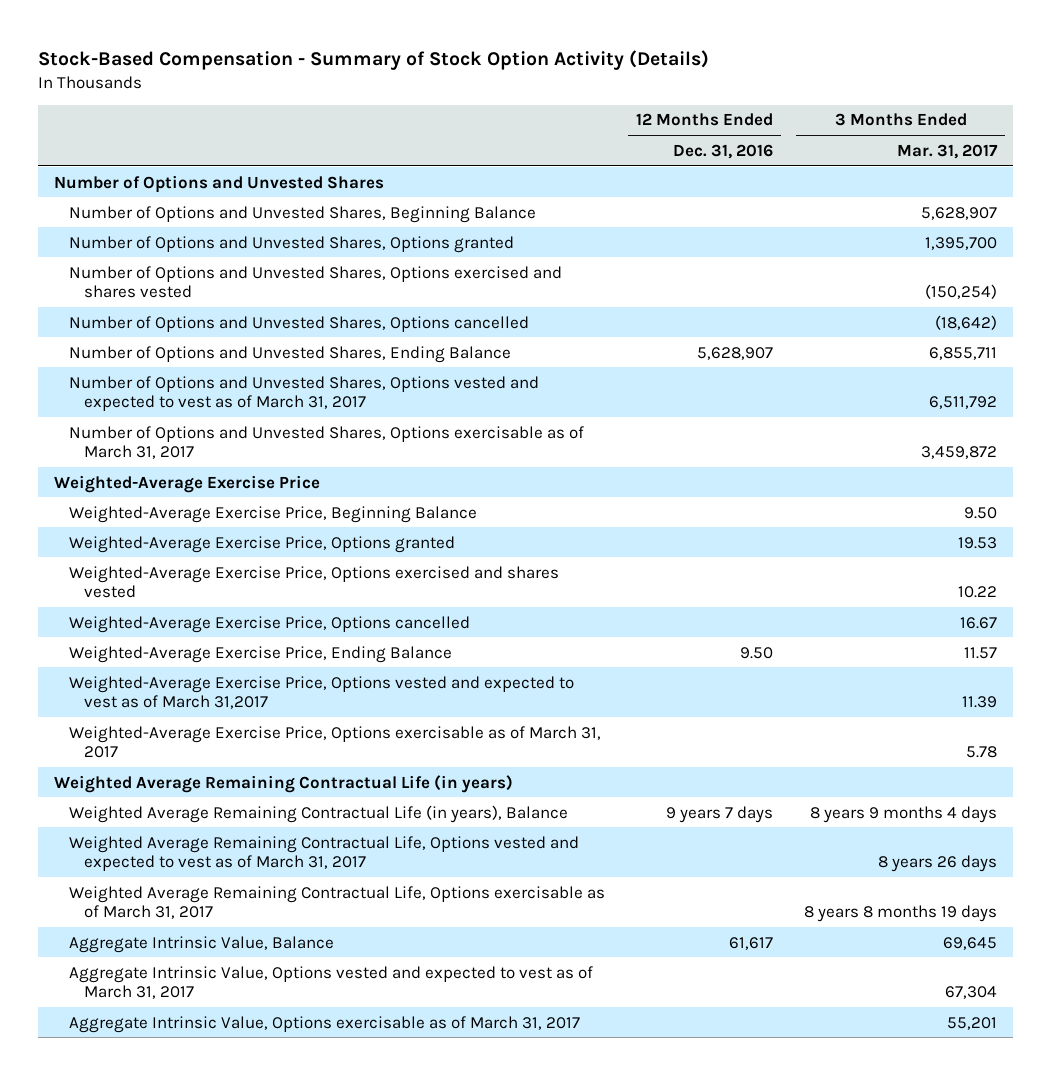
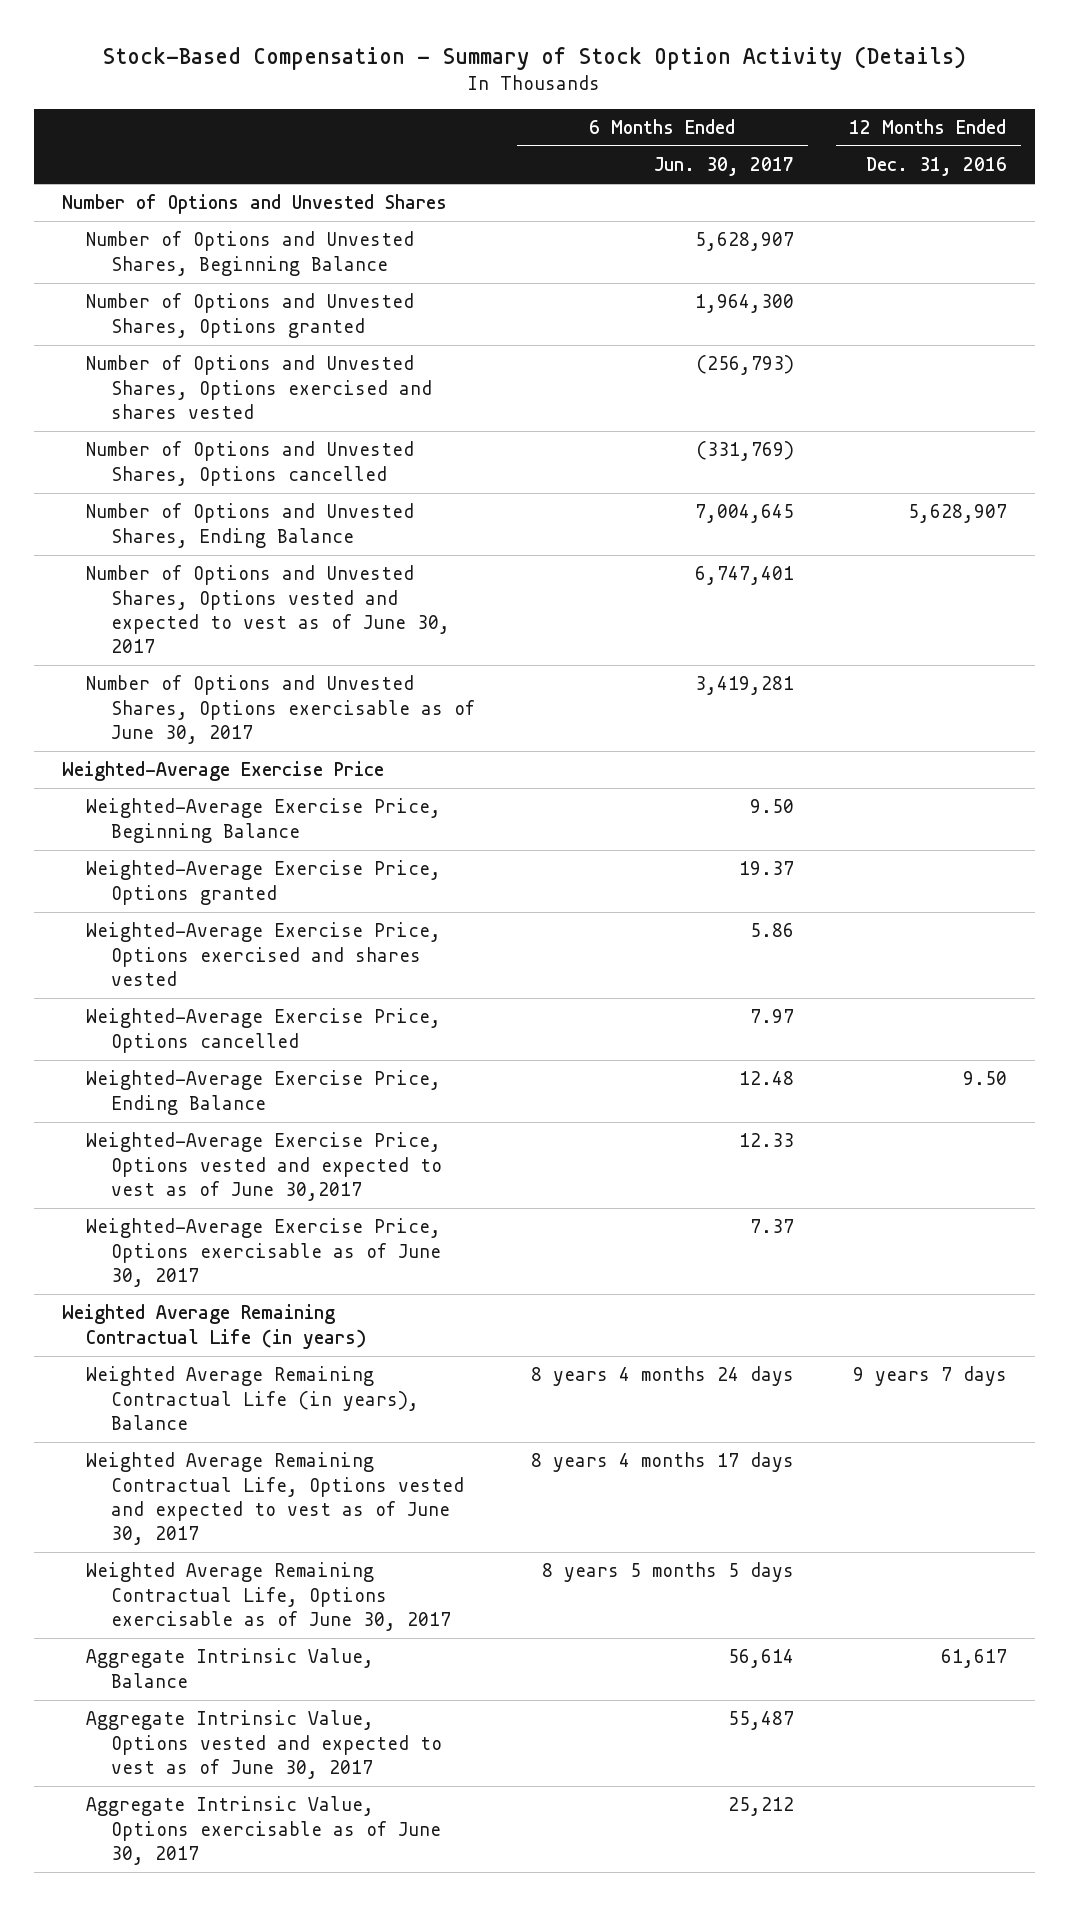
- | 12 Months Ended Dec. 31, 2016 | 3 Months Ended Mar. 31, 2017
+ | 6 Months Ended Jun. 30, 2017 | 12 Months Ended Dec. 31, 2016
- Number of Options and Unvested Shares, Options vested and expected to vest as of March 31, 2017 | | 6,511,792
- Number of Options and Unvested Shares, Options exercisable as of March 31, 2017 | | 3,459,872
+ Number of Options and Unvested Shares, Options vested and expected to vest as of June 30, 2017 | 6,747,401 |
+ Number of Options and Unvested Shares, Options exercisable as of June 30, 2017 | 3,419,281 |
- Weighted-Average Exercise Price, Options vested and expected to vest as of March 31,2017 | | 11.39
- Weighted-Average Exercise Price, Options exercisable as of March 31, 2017 | | 5.78
+ Weighted-Average Exercise Price, Options vested and expected to vest as of June 30,2017 | 12.33 |
+ Weighted-Average Exercise Price, Options exercisable as of June 30, 2017 | 7.37 |
- Weighted Average Remaining Contractual Life, Options vested and expected to vest as of March 31, 2017 | | 8 years 26 days
- Weighted Average Remaining Contractual Life, Options exercisable as of March 31, 2017 | | 8 years 8 months 19 days
+ Weighted Average Remaining Contractual Life, Options vested and expected to vest as of June 30, 2017 | 8 years 4 months 17 days |
+ Weighted Average Remaining Contractual Life, Options exercisable as of June 30, 2017 | 8 years 5 months 5 days |
- Aggregate Intrinsic Value, Options vested and expected to vest as of March 31, 2017 | | 67,304
- Aggregate Intrinsic Value, Options exercisable as of March 31, 2017 | | 55,201
+ Aggregate Intrinsic Value, Options vested and expected to vest as of June 30, 2017 | 55,487 |
+ Aggregate Intrinsic Value, Options exercisable as of June 30, 2017 | 25,212 |

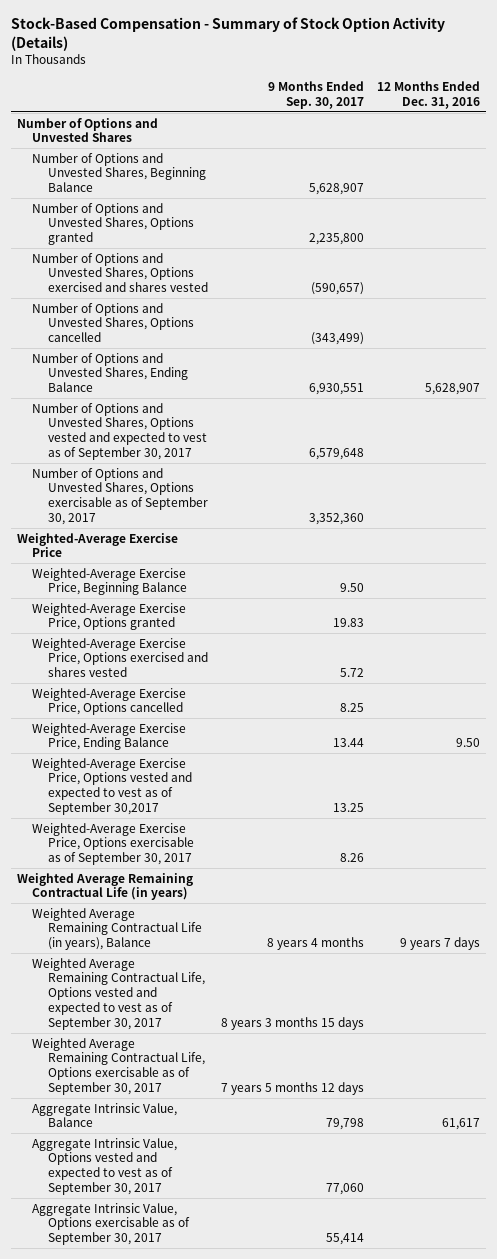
- | 6 Months Ended Jun. 30, 2017 | 12 Months Ended Dec. 31, 2016
+ | 9 Months Ended Sep. 30, 2017 | 12 Months Ended Dec. 31, 2016
- Number of Options and Unvested Shares, Options vested and expected to vest as of June 30, 2017 | 6,747,401 |
- Number of Options and Unvested Shares, Options exercisable as of June 30, 2017 | 3,419,281 |
+ Number of Options and Unvested Shares, Options vested and expected to vest as of September 30, 2017 | 6,579,648 |
+ Number of Options and Unvested Shares, Options exercisable as of September 30, 2017 | 3,352,360 |
- Weighted-Average Exercise Price, Options vested and expected to vest as of June 30,2017 | 12.33 |
- Weighted-Average Exercise Price, Options exercisable as of June 30, 2017 | 7.37 |
+ Weighted-Average Exercise Price, Options vested and expected to vest as of September 30,2017 | 13.25 |
+ Weighted-Average Exercise Price, Options exercisable as of September 30, 2017 | 8.26 |
- Weighted Average Remaining Contractual Life, Options vested and expected to vest as of June 30, 2017 | 8 years 4 months 17 days |
- Weighted Average Remaining Contractual Life, Options exercisable as of June 30, 2017 | 8 years 5 months 5 days |
+ Weighted Average Remaining Contractual Life, Options vested and expected to vest as of September 30, 2017 | 8 years 3 months 15 days |
+ Weighted Average Remaining Contractual Life, Options exercisable as of September 30, 2017 | 7 years 5 months 12 days |
- Aggregate Intrinsic Value, Options vested and expected to vest as of June 30, 2017 | 55,487 |
- Aggregate Intrinsic Value, Options exercisable as of June 30, 2017 | 25,212 |
+ Aggregate Intrinsic Value, Options vested and expected to vest as of September 30, 2017 | 77,060 |
+ Aggregate Intrinsic Value, Options exercisable as of September 30, 2017 | 55,414 |

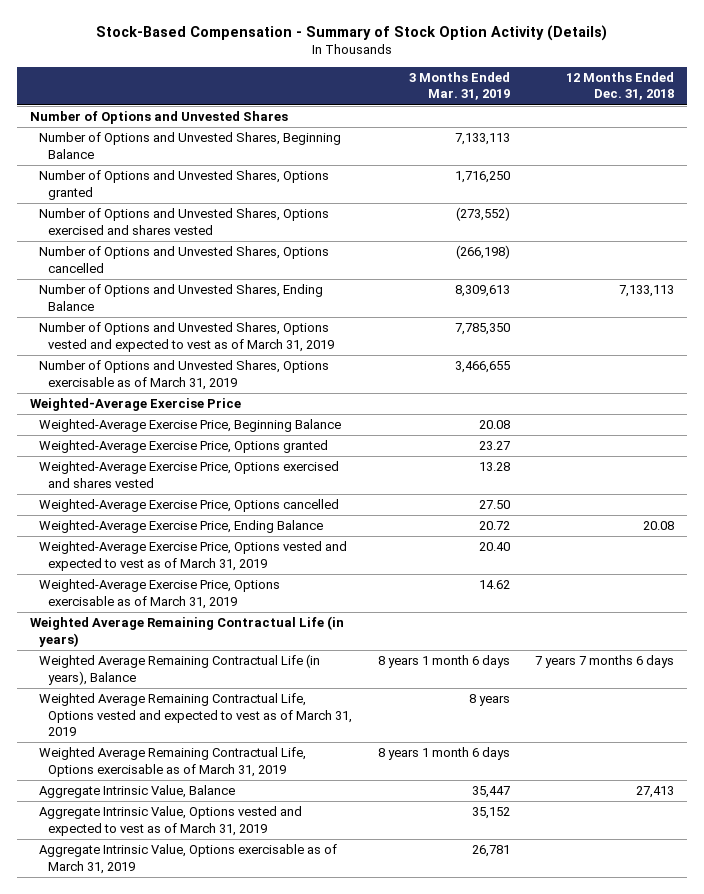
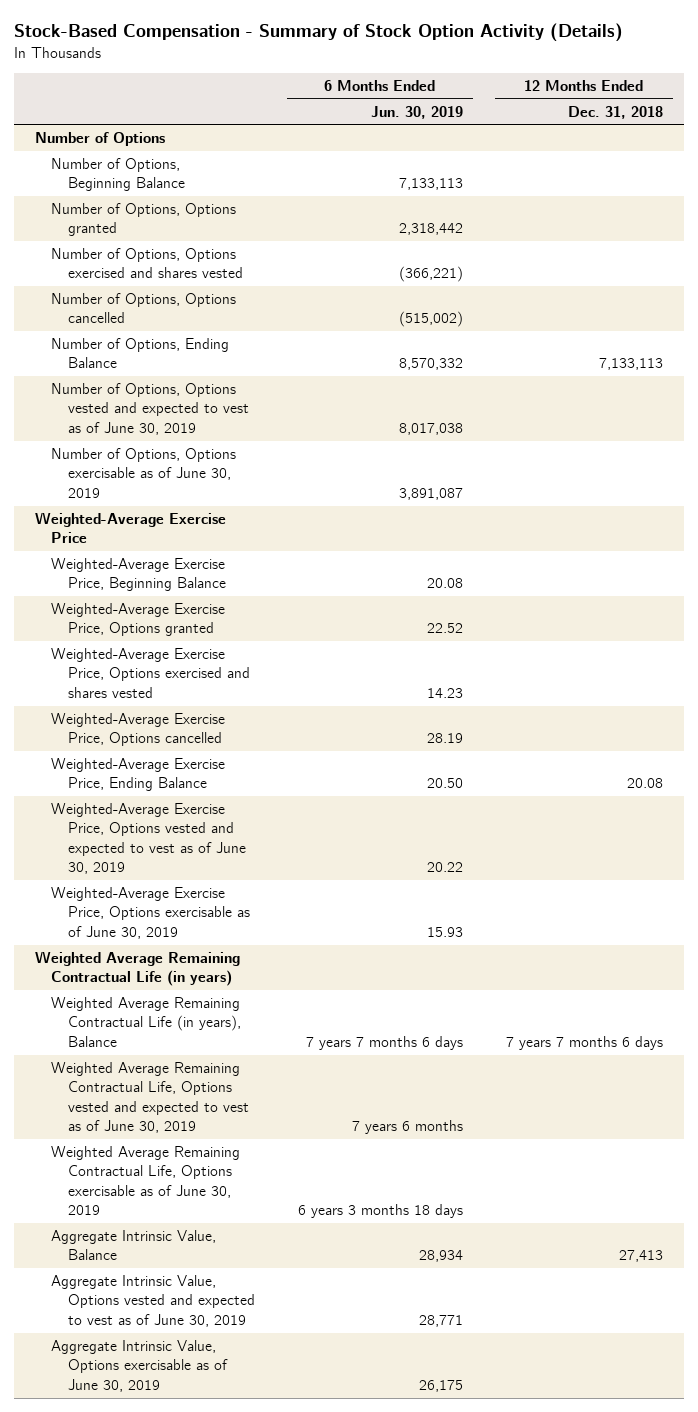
- | 3 Months Ended Mar. 31, 2019 | 12 Months Ended Dec. 31, 2018
+ | 6 Months Ended Jun. 30, 2019 | 12 Months Ended Dec. 31, 2018
- Number of Options and Unvested Shares
- Number of Options and Unvested Shares, Beginning Balance | 7,133,113 |
- Number of Options and Unvested Shares, Options granted | 1,716,250 |
- Number of Options and Unvested Shares, Options exercised and shares vested | (273,552) |
- Number of Options and Unvested Shares, Options cancelled | (266,198) |
- Number of Options and Unvested Shares, Ending Balance | 8,309,613 | 7,133,113
- Number of Options and Unvested Shares, Options vested and expected to vest as of March 31, 2019 | 7,785,350 |
- Number of Options and Unvested Shares, Options exercisable as of March 31, 2019 | 3,466,655 |
+ Number of Options
+ Number of Options, Beginning Balance | 7,133,113 |
+ Number of Options, Options granted | 2,318,442 |
+ Number of Options, Options exercised and shares vested | (366,221) |
+ Number of Options, Options cancelled | (515,002) |
+ Number of Options, Ending Balance | 8,570,332 | 7,133,113
+ Number of Options, Options vested and expected to vest as of June 30, 2019 | 8,017,038 |
+ Number of Options, Options exercisable as of June 30, 2019 | 3,891,087 |
- Weighted-Average Exercise Price, Options vested and expected to vest as of March 31, 2019 | 20.40 |
- Weighted-Average Exercise Price, Options exercisable as of March 31, 2019 | 14.62 |
+ Weighted-Average Exercise Price, Options vested and expected to vest as of June 30, 2019 | 20.22 |
+ Weighted-Average Exercise Price, Options exercisable as of June 30, 2019 | 15.93 |
- Weighted Average Remaining Contractual Life, Options vested and expected to vest as of March 31, 2019 | 8 years |
- Weighted Average Remaining Contractual Life, Options exercisable as of March 31, 2019 | 8 years 1 month 6 days |
+ Weighted Average Remaining Contractual Life, Options vested and expected to vest as of June 30, 2019 | 7 years 6 months |
+ Weighted Average Remaining Contractual Life, Options exercisable as of June 30, 2019 | 6 years 3 months 18 days |
- Aggregate Intrinsic Value, Options vested and expected to vest as of March 31, 2019 | 35,152 |
- Aggregate Intrinsic Value, Options exercisable as of March 31, 2019 | 26,781 |
+ Aggregate Intrinsic Value, Options vested and expected to vest as of June 30, 2019 | 28,771 |
+ Aggregate Intrinsic Value, Options exercisable as of June 30, 2019 | 26,175 |

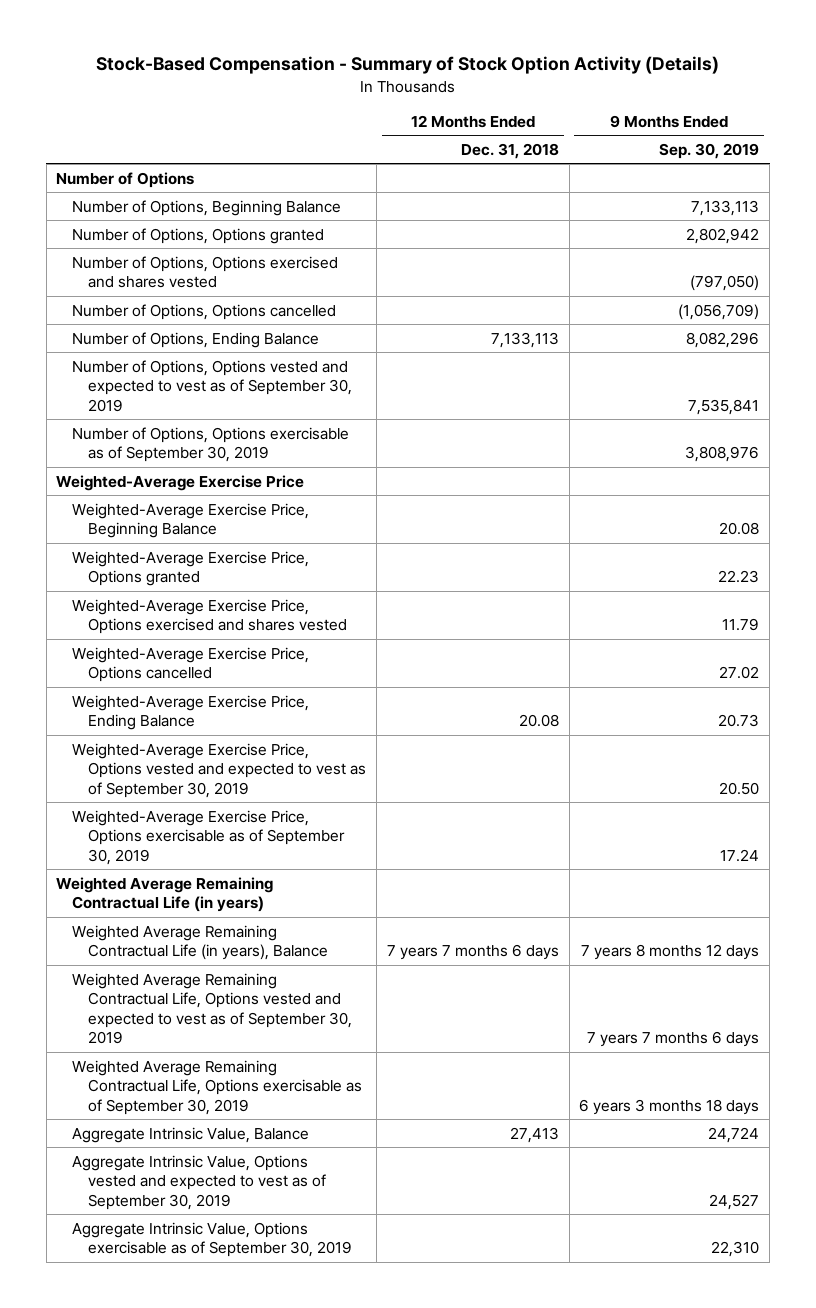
- | 6 Months Ended Jun. 30, 2019 | 12 Months Ended Dec. 31, 2018
+ | 12 Months Ended Dec. 31, 2018 | 9 Months Ended Sep. 30, 2019
- Number of Options, Options vested and expected to vest as of June 30, 2019 | 8,017,038 |
- Number of Options, Options exercisable as of June 30, 2019 | 3,891,087 |
+ Number of Options, Options vested and expected to vest as of September 30, 2019 | | 7,535,841
+ Number of Options, Options exercisable as of September 30, 2019 | | 3,808,976
- Weighted-Average Exercise Price, Options vested and expected to vest as of June 30, 2019 | 20.22 |
- Weighted-Average Exercise Price, Options exercisable as of June 30, 2019 | 15.93 |
+ Weighted-Average Exercise Price, Options vested and expected to vest as of September 30, 2019 | | 20.50
+ Weighted-Average Exercise Price, Options exercisable as of September 30, 2019 | | 17.24
- Weighted Average Remaining Contractual Life, Options vested and expected to vest as of June 30, 2019 | 7 years 6 months |
- Weighted Average Remaining Contractual Life, Options exercisable as of June 30, 2019 | 6 years 3 months 18 days |
+ Weighted Average Remaining Contractual Life, Options vested and expected to vest as of September 30, 2019 | | 7 years 7 months 6 days
+ Weighted Average Remaining Contractual Life, Options exercisable as of September 30, 2019 | | 6 years 3 months 18 days
- Aggregate Intrinsic Value, Options vested and expected to vest as of June 30, 2019 | 28,771 |
- Aggregate Intrinsic Value, Options exercisable as of June 30, 2019 | 26,175 |
+ Aggregate Intrinsic Value, Options vested and expected to vest as of September 30, 2019 | | 24,527
+ Aggregate Intrinsic Value, Options exercisable as of September 30, 2019 | | 22,310

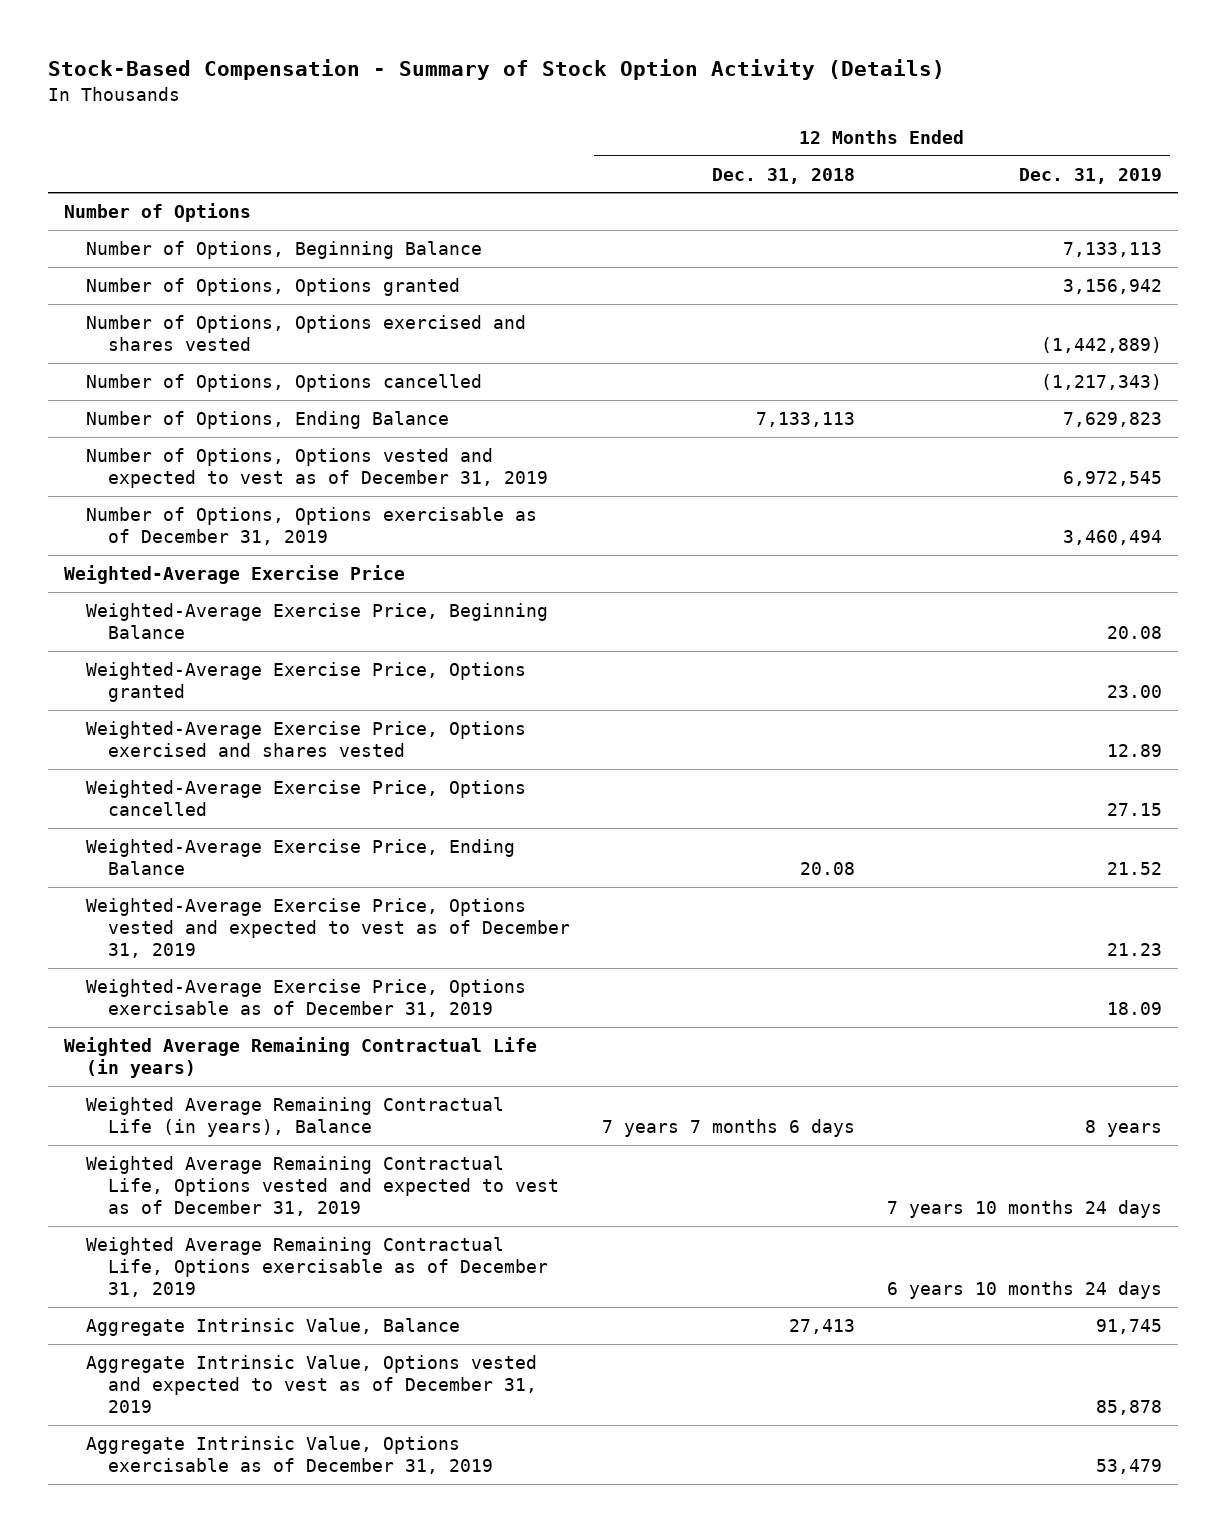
- | 12 Months Ended Dec. 31, 2018 | 9 Months Ended Sep. 30, 2019
+ | 12 Months Ended Dec. 31, 2018 | 12 Months Ended Dec. 31, 2019
- Number of Options, Options vested and expected to vest as of September 30, 2019 | | 7,535,841
- Number of Options, Options exercisable as of September 30, 2019 | | 3,808,976
+ Number of Options, Options vested and expected to vest as of December 31, 2019 | | 6,972,545
+ Number of Options, Options exercisable as of December 31, 2019 | | 3,460,494
- Weighted-Average Exercise Price, Options vested and expected to vest as of September 30, 2019 | | 20.50
- Weighted-Average Exercise Price, Options exercisable as of September 30, 2019 | | 17.24
+ Weighted-Average Exercise Price, Options vested and expected to vest as of December 31, 2019 | | 21.23
+ Weighted-Average Exercise Price, Options exercisable as of December 31, 2019 | | 18.09
- Weighted Average Remaining Contractual Life, Options vested and expected to vest as of September 30, 2019 | | 7 years 7 months 6 days
- Weighted Average Remaining Contractual Life, Options exercisable as of September 30, 2019 | | 6 years 3 months 18 days
+ Weighted Average Remaining Contractual Life, Options vested and expected to vest as of December 31, 2019 | | 7 years 10 months 24 days
+ Weighted Average Remaining Contractual Life, Options exercisable as of December 31, 2019 | | 6 years 10 months 24 days
- Aggregate Intrinsic Value, Options vested and expected to vest as of September 30, 2019 | | 24,527
- Aggregate Intrinsic Value, Options exercisable as of September 30, 2019 | | 22,310
+ Aggregate Intrinsic Value, Options vested and expected to vest as of December 31, 2019 | | 85,878
+ Aggregate Intrinsic Value, Options exercisable as of December 31, 2019 | | 53,479

